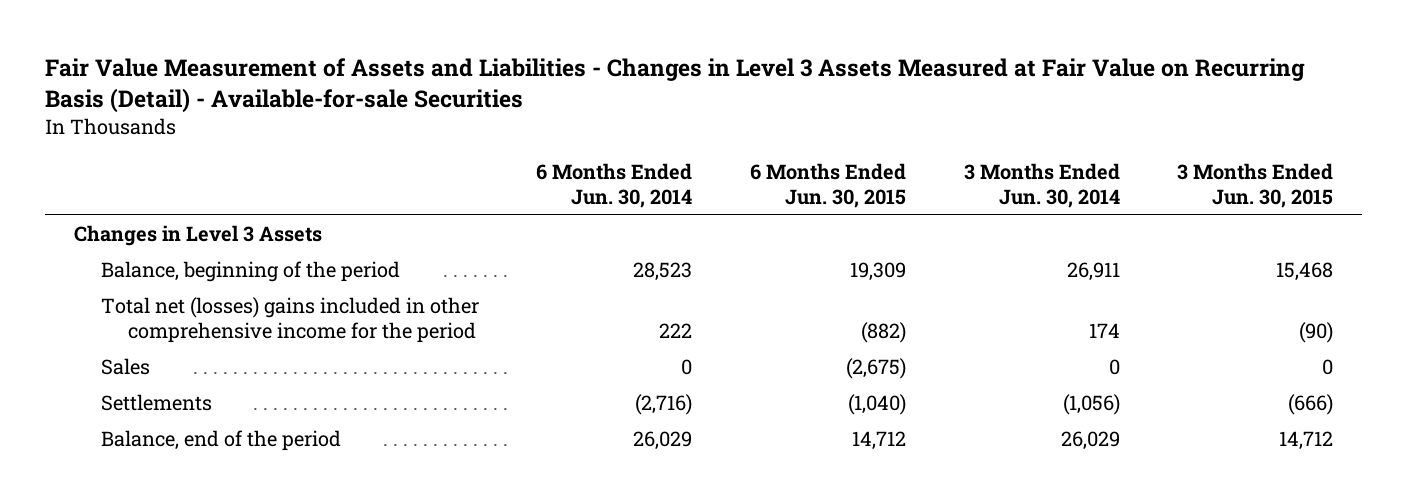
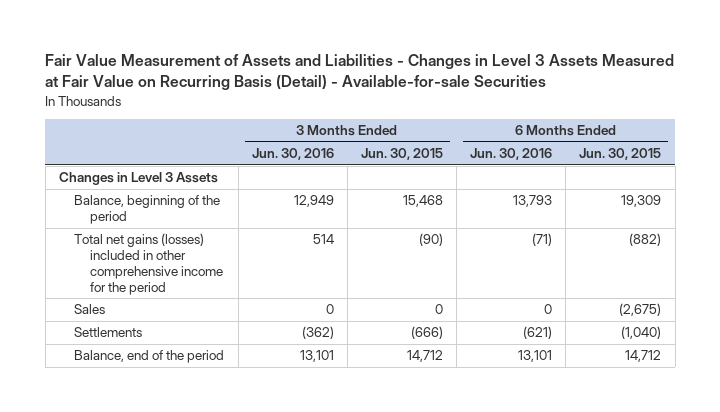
- | 6 Months Ended Jun. 30, 2014 | 6 Months Ended Jun. 30, 2015 | 3 Months Ended Jun. 30, 2014 | 3 Months Ended Jun. 30, 2015
+ | 3 Months Ended Jun. 30, 2016 | 3 Months Ended Jun. 30, 2015 | 6 Months Ended Jun. 30, 2016 | 6 Months Ended Jun. 30, 2015
- Total net (losses) gains included in other comprehensive income for the period | 222 | (882) | 174 | (90)
+ Total net gains (losses) included in other comprehensive income for the period | 514 | (90) | (71) | (882)

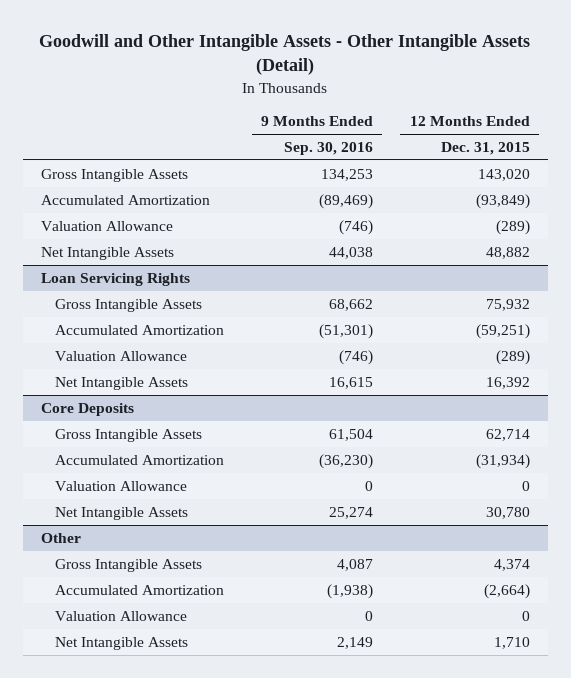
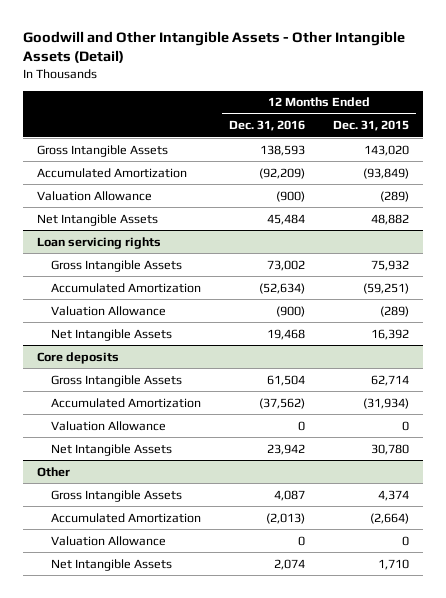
- | 9 Months Ended Sep. 30, 2016 | 12 Months Ended Dec. 31, 2015
+ | 12 Months Ended Dec. 31, 2016 | 12 Months Ended Dec. 31, 2015
- Loan Servicing Rights
+ Loan servicing rights
- Core Deposits
+ Core deposits

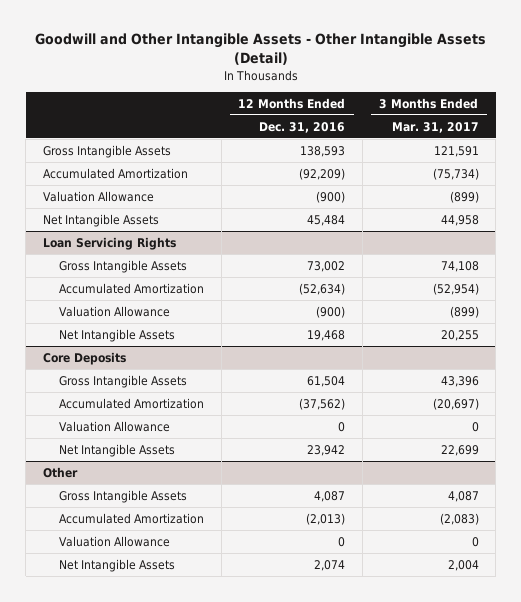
- | 12 Months Ended Dec. 31, 2016 | 12 Months Ended Dec. 31, 2015
+ | 12 Months Ended Dec. 31, 2016 | 3 Months Ended Mar. 31, 2017
- Loan servicing rights
+ Loan Servicing Rights
- Core deposits
+ Core Deposits

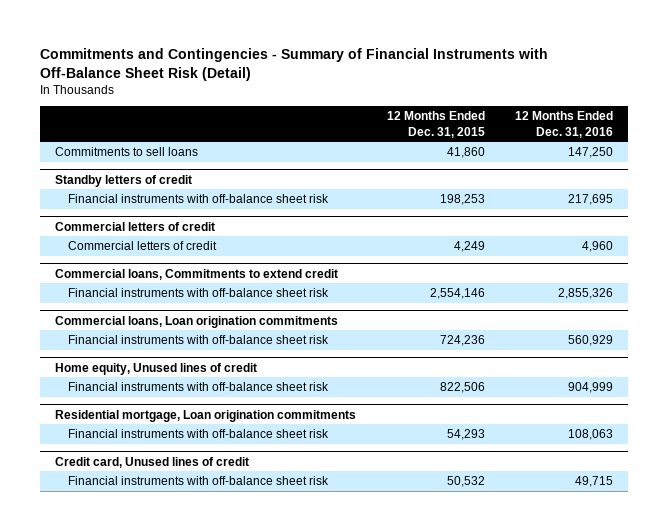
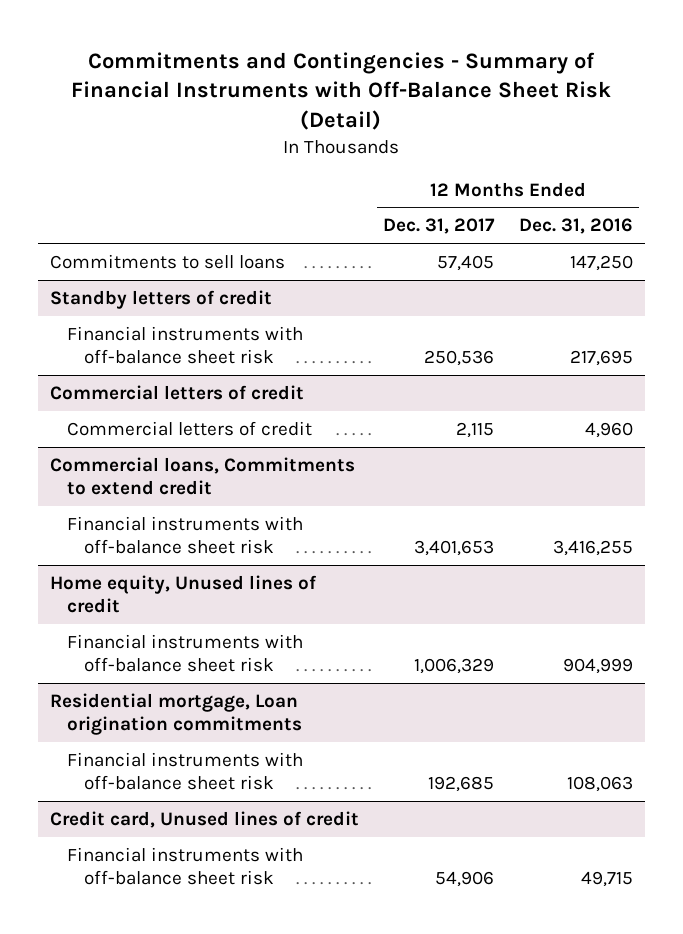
- | 12 Months Ended Dec. 31, 2015 | 12 Months Ended Dec. 31, 2016
+ | 12 Months Ended Dec. 31, 2017 | 12 Months Ended Dec. 31, 2016
@ Commercial loans, Commitments to extend credit
- Financial instruments with off-balance sheet risk | 2,554,146 | 2,855,326
- Commercial loans, Loan origination commitments
- Financial instruments with off-balance sheet risk | 724,236 | 560,929
@ Commercial loans, Commitments to extend credit
+ Financial instruments with off-balance sheet risk | 3,401,653 | 3,416,255

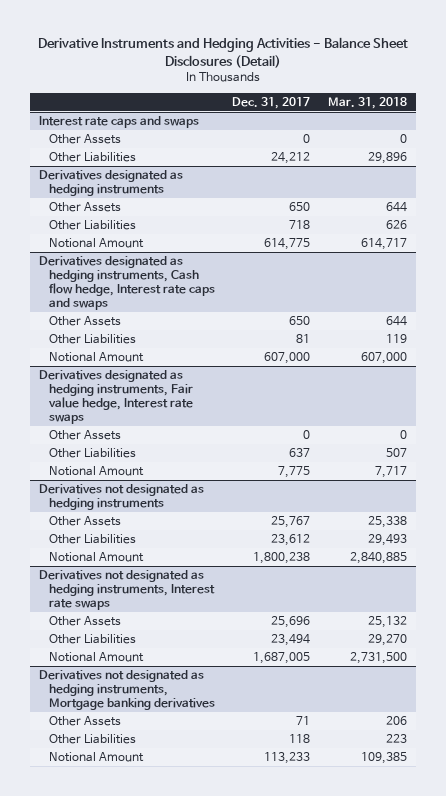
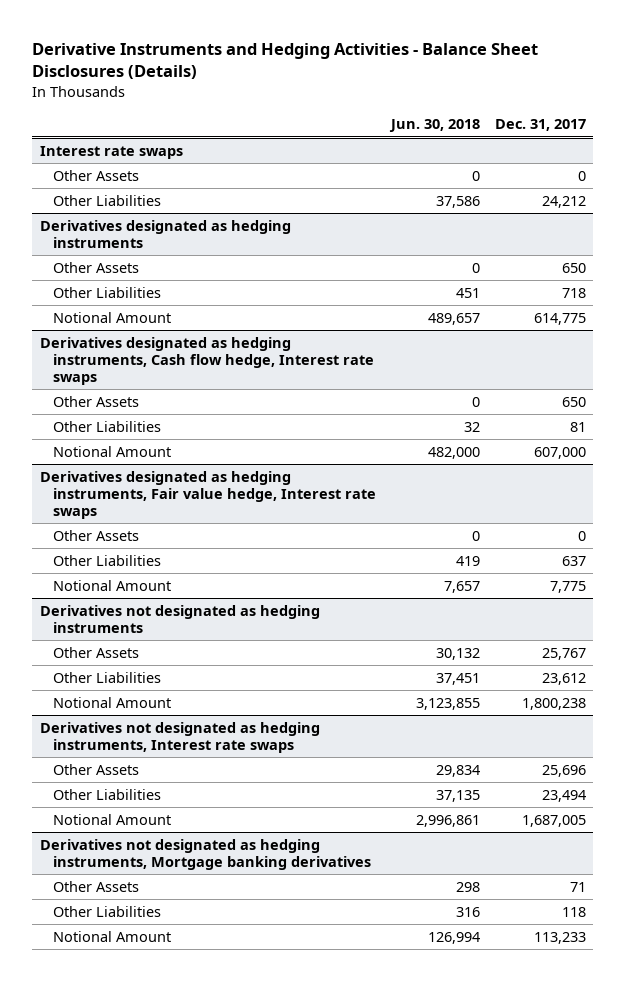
- Derivative Instruments and Hedging Activities - Balance Sheet Disclosures (Detail)
+ Derivative Instruments and Hedging Activities - Balance Sheet Disclosures (Details)
- | Dec. 31, 2017 | Mar. 31, 2018
+ | Jun. 30, 2018 | Dec. 31, 2017
- Interest rate caps and swaps
+ Interest rate swaps
- Derivatives designated as hedging instruments, Cash flow hedge, Interest rate caps and swaps
+ Derivatives designated as hedging instruments, Cash flow hedge, Interest rate swaps

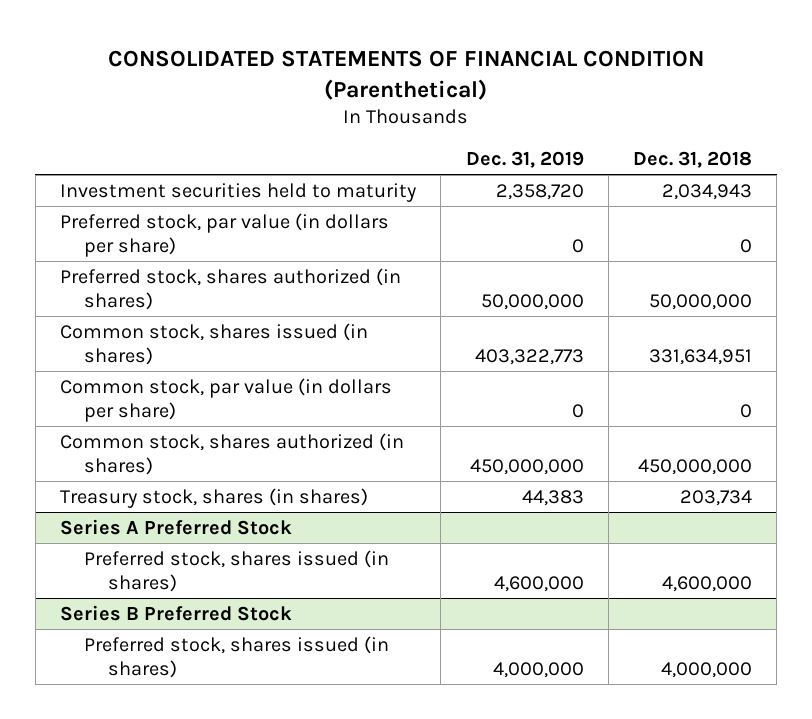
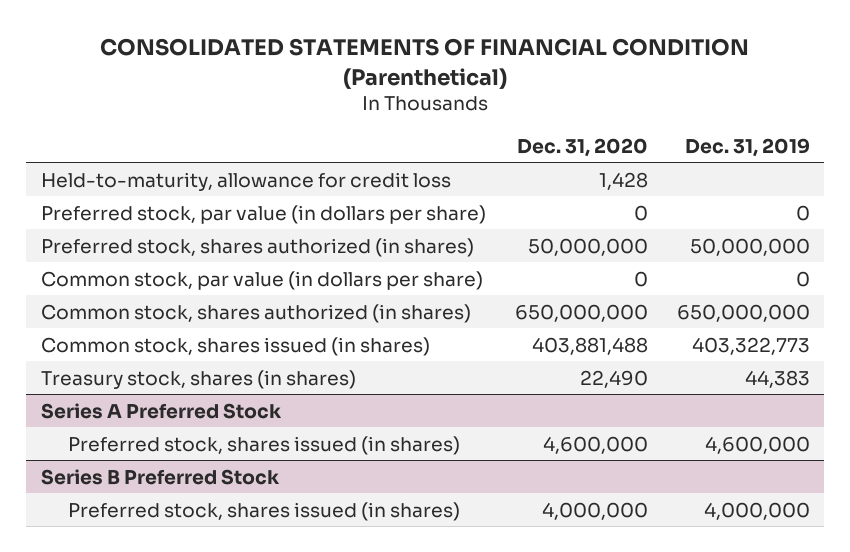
- | Dec. 31, 2019 | Dec. 31, 2018
+ | Dec. 31, 2020 | Dec. 31, 2019
- Investment securities held to maturity | 2,358,720 | 2,034,943
+ Held-to-maturity, allowance for credit loss | 1,428 |
- Common stock, shares authorized (in shares) | 450,000,000 | 450,000,000
+ Common stock, shares authorized (in shares) | 650,000,000 | 650,000,000
moved down: Common stock, shares issued (in shares) | 403,881,488 | 403,322,773

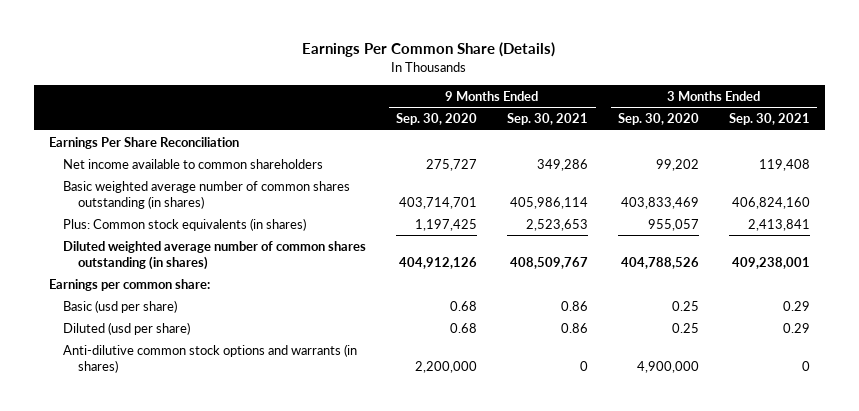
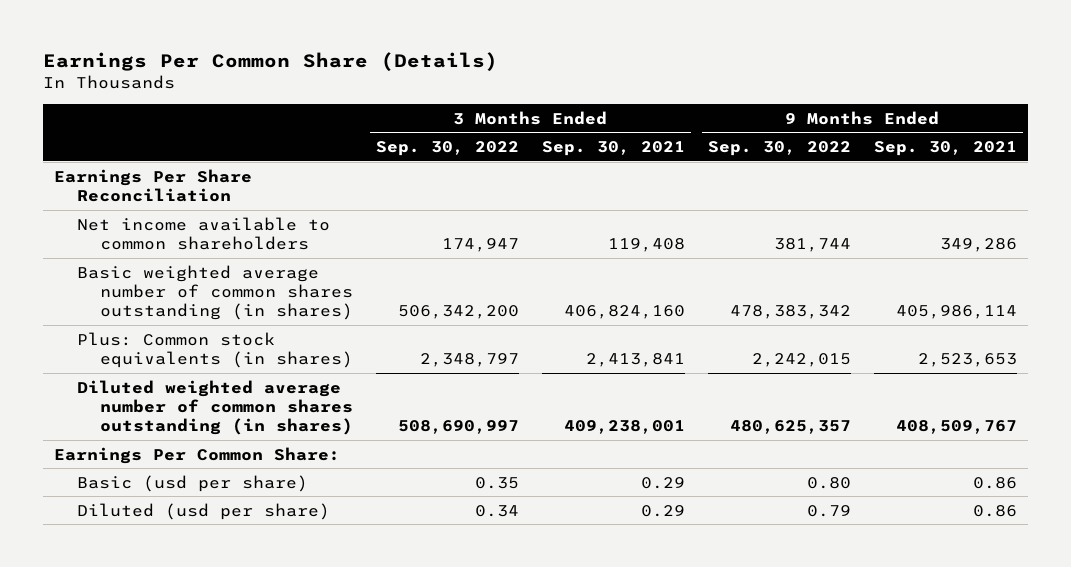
- | 9 Months Ended Sep. 30, 2020 | 9 Months Ended Sep. 30, 2021 | 3 Months Ended Sep. 30, 2020 | 3 Months Ended Sep. 30, 2021
+ | 3 Months Ended Sep. 30, 2022 | 3 Months Ended Sep. 30, 2021 | 9 Months Ended Sep. 30, 2022 | 9 Months Ended Sep. 30, 2021
- Earnings per common share:
+ Earnings Per Common Share:
- Anti-dilutive common stock options and warrants (in shares) | 2,200,000 | 0 | 4,900,000 | 0

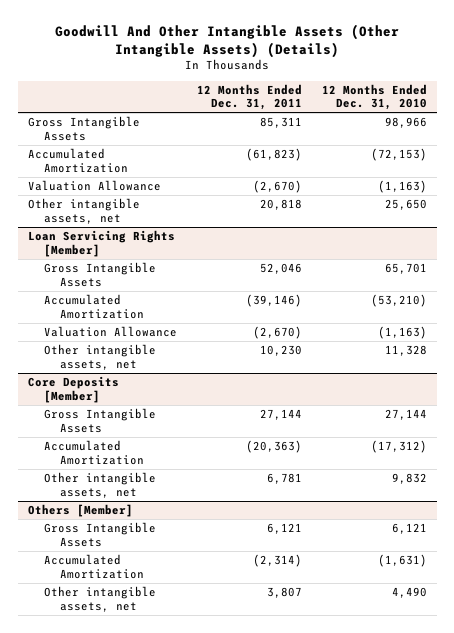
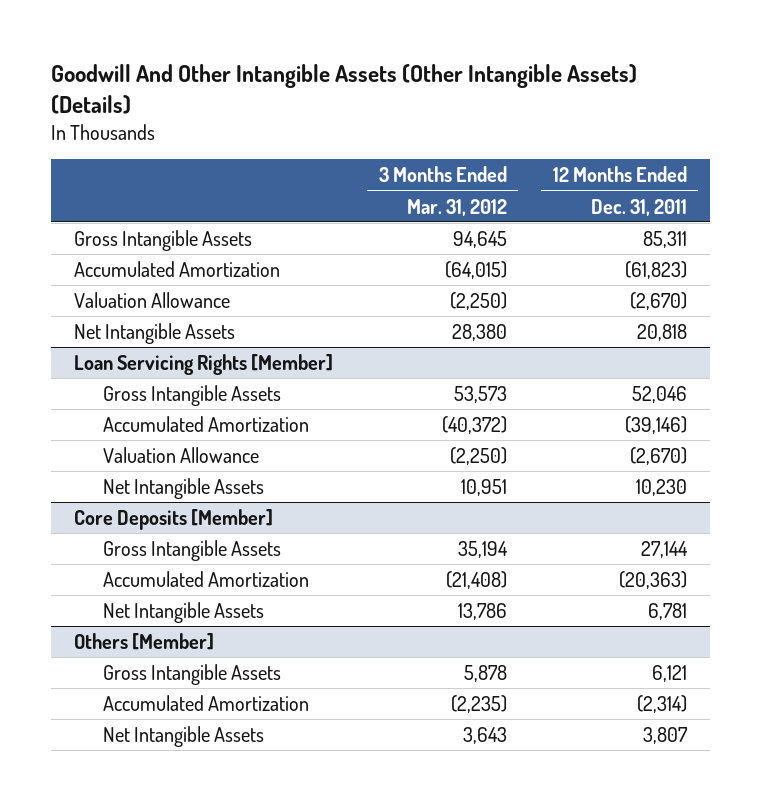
- | 12 Months Ended Dec. 31, 2011 | 12 Months Ended Dec. 31, 2010
+ | 3 Months Ended Mar. 31, 2012 | 12 Months Ended Dec. 31, 2011
- Other intangible assets, net | 20,818 | 25,650
+ Net Intangible Assets | 28,380 | 20,818
@ Loan Servicing Rights [Member]
- Other intangible assets, net | 10,230 | 11,328
+ Net Intangible Assets | 10,951 | 10,230
@ Core Deposits [Member]
- Other intangible assets, net | 6,781 | 9,832
+ Net Intangible Assets | 13,786 | 6,781
@ Others [Member]
- Other intangible assets, net | 3,807 | 4,490
+ Net Intangible Assets | 3,643 | 3,807

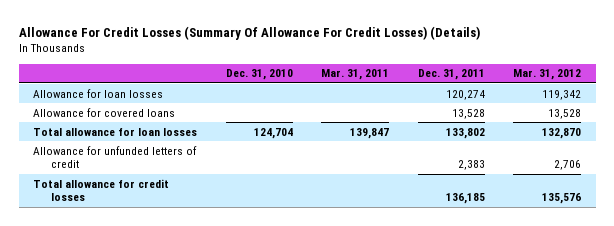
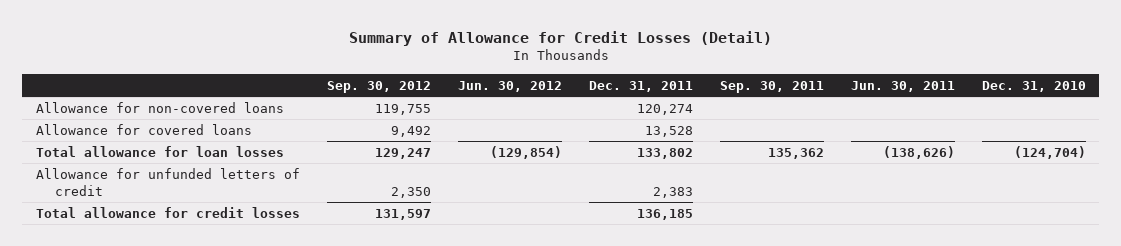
- Allowance For Credit Losses (Summary Of Allowance For Credit Losses) (Details)
+ Summary of Allowance for Credit Losses (Detail)
- | Dec. 31, 2010 | Mar. 31, 2011 | Dec. 31, 2011 | Mar. 31, 2012
+ | Sep. 30, 2012 | Jun. 30, 2012 | Dec. 31, 2011 | Sep. 30, 2011 | Jun. 30, 2011 | Dec. 31, 2010
- Allowance for loan losses | | | 120,274 | 119,342
+ Allowance for non-covered loans | 119,755 | | 120,274 | | |
- Total allowance for loan losses | 124,704 | 139,847 | 133,802 | 132,870
+ Total allowance for loan losses | 129,247 | (129,854) | 133,802 | 135,362 | (138,626) | (124,704)

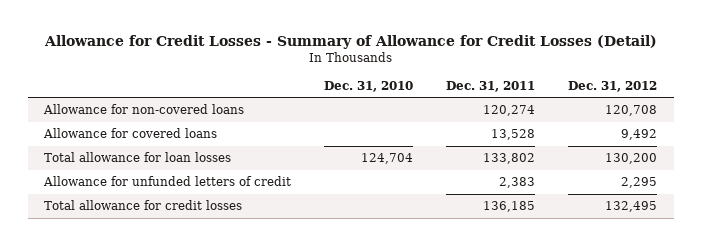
- Summary of Allowance for Credit Losses (Detail)
+ Allowance for Credit Losses - Summary of Allowance for Credit Losses (Detail)
- | Sep. 30, 2012 | Jun. 30, 2012 | Dec. 31, 2011 | Sep. 30, 2011 | Jun. 30, 2011 | Dec. 31, 2010
+ | Dec. 31, 2010 | Dec. 31, 2011 | Dec. 31, 2012
- Total allowance for loan losses | 129,247 | (129,854) | 133,802 | 135,362 | (138,626) | (124,704)
+ Total allowance for loan losses | 124,704 | 133,802 | 130,200

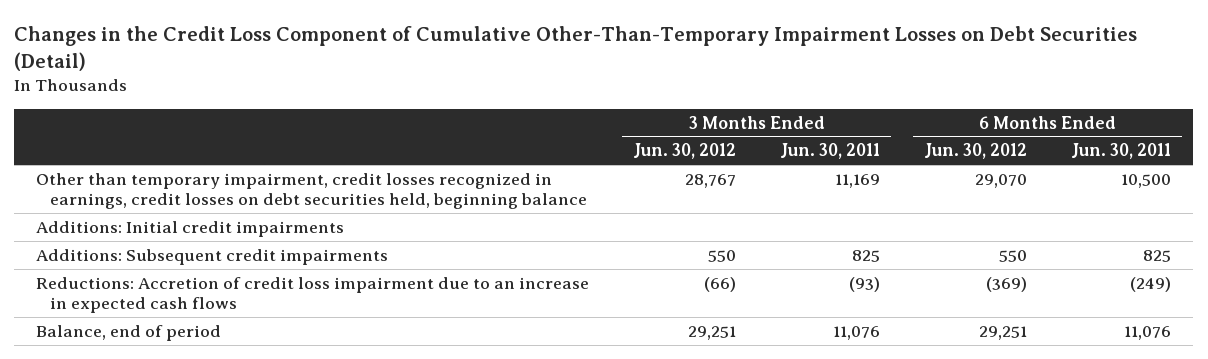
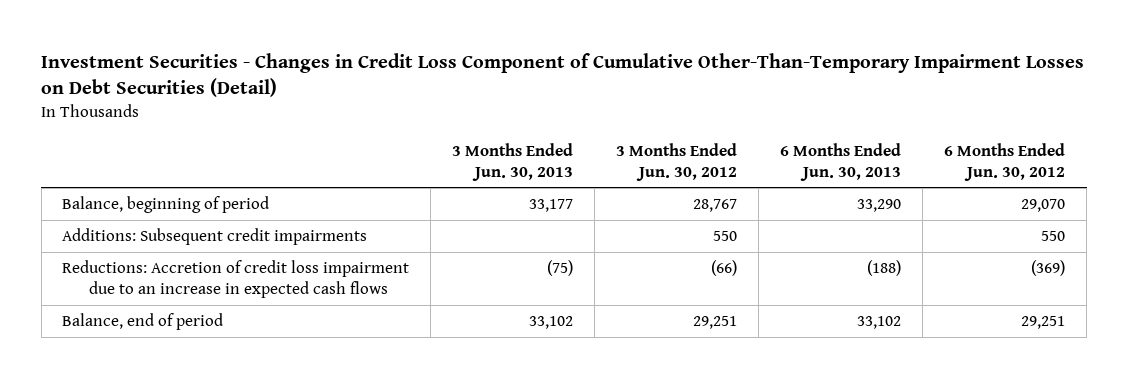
- Changes in the Credit Loss Component of Cumulative Other-Than-Temporary Impairment Losses on Debt Securities (Detail)
+ Investment Securities - Changes in Credit Loss Component of Cumulative Other-Than-Temporary Impairment Losses on Debt Securities (Detail)
- | 3 Months Ended Jun. 30, 2012 | 3 Months Ended Jun. 30, 2011 | 6 Months Ended Jun. 30, 2012 | 6 Months Ended Jun. 30, 2011
+ | 3 Months Ended Jun. 30, 2013 | 3 Months Ended Jun. 30, 2012 | 6 Months Ended Jun. 30, 2013 | 6 Months Ended Jun. 30, 2012
- Other than temporary impairment, credit losses recognized in earnings, credit losses on debt securities held, beginning balance | 28,767 | 11,169 | 29,070 | 10,500
- Additions: Initial credit impairments
+ Balance, beginning of period | 33,177 | 28,767 | 33,290 | 29,070

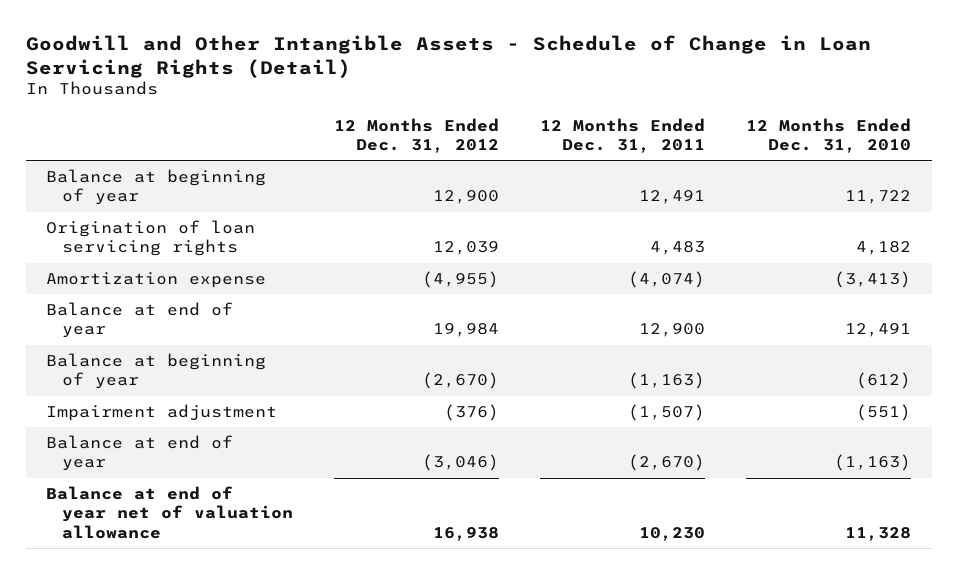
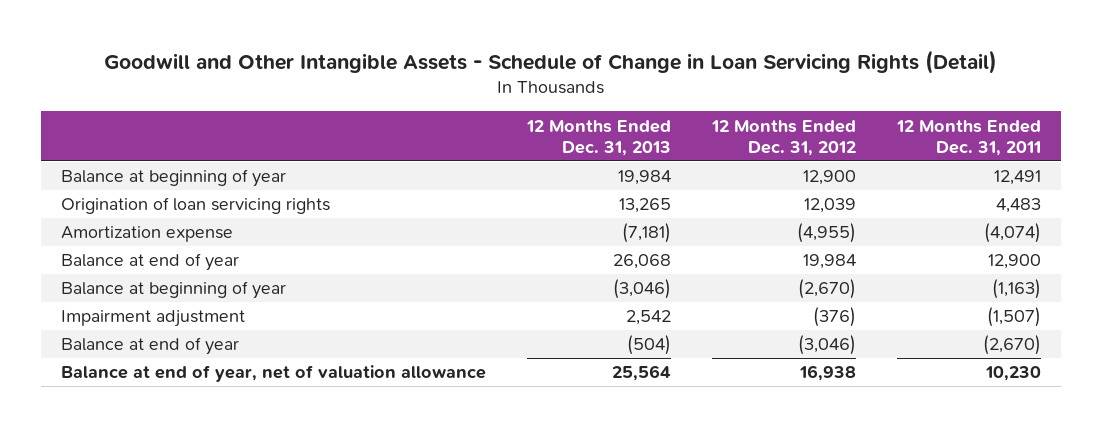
- | 12 Months Ended Dec. 31, 2012 | 12 Months Ended Dec. 31, 2011 | 12 Months Ended Dec. 31, 2010
+ | 12 Months Ended Dec. 31, 2013 | 12 Months Ended Dec. 31, 2012 | 12 Months Ended Dec. 31, 2011
- Balance at end of year net of valuation allowance | 16,938 | 10,230 | 11,328
+ Balance at end of year, net of valuation allowance | 25,564 | 16,938 | 10,230

